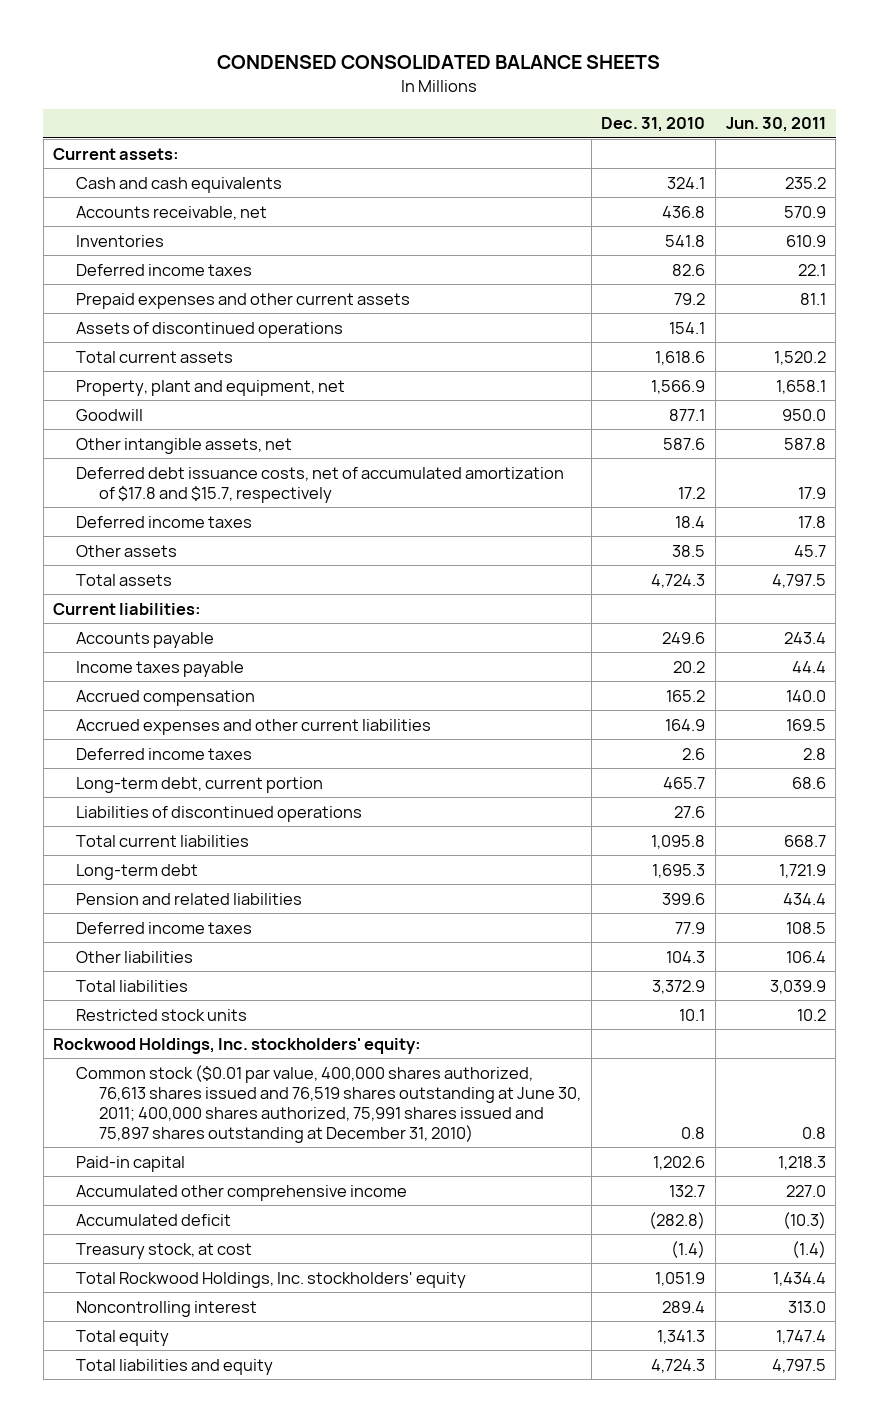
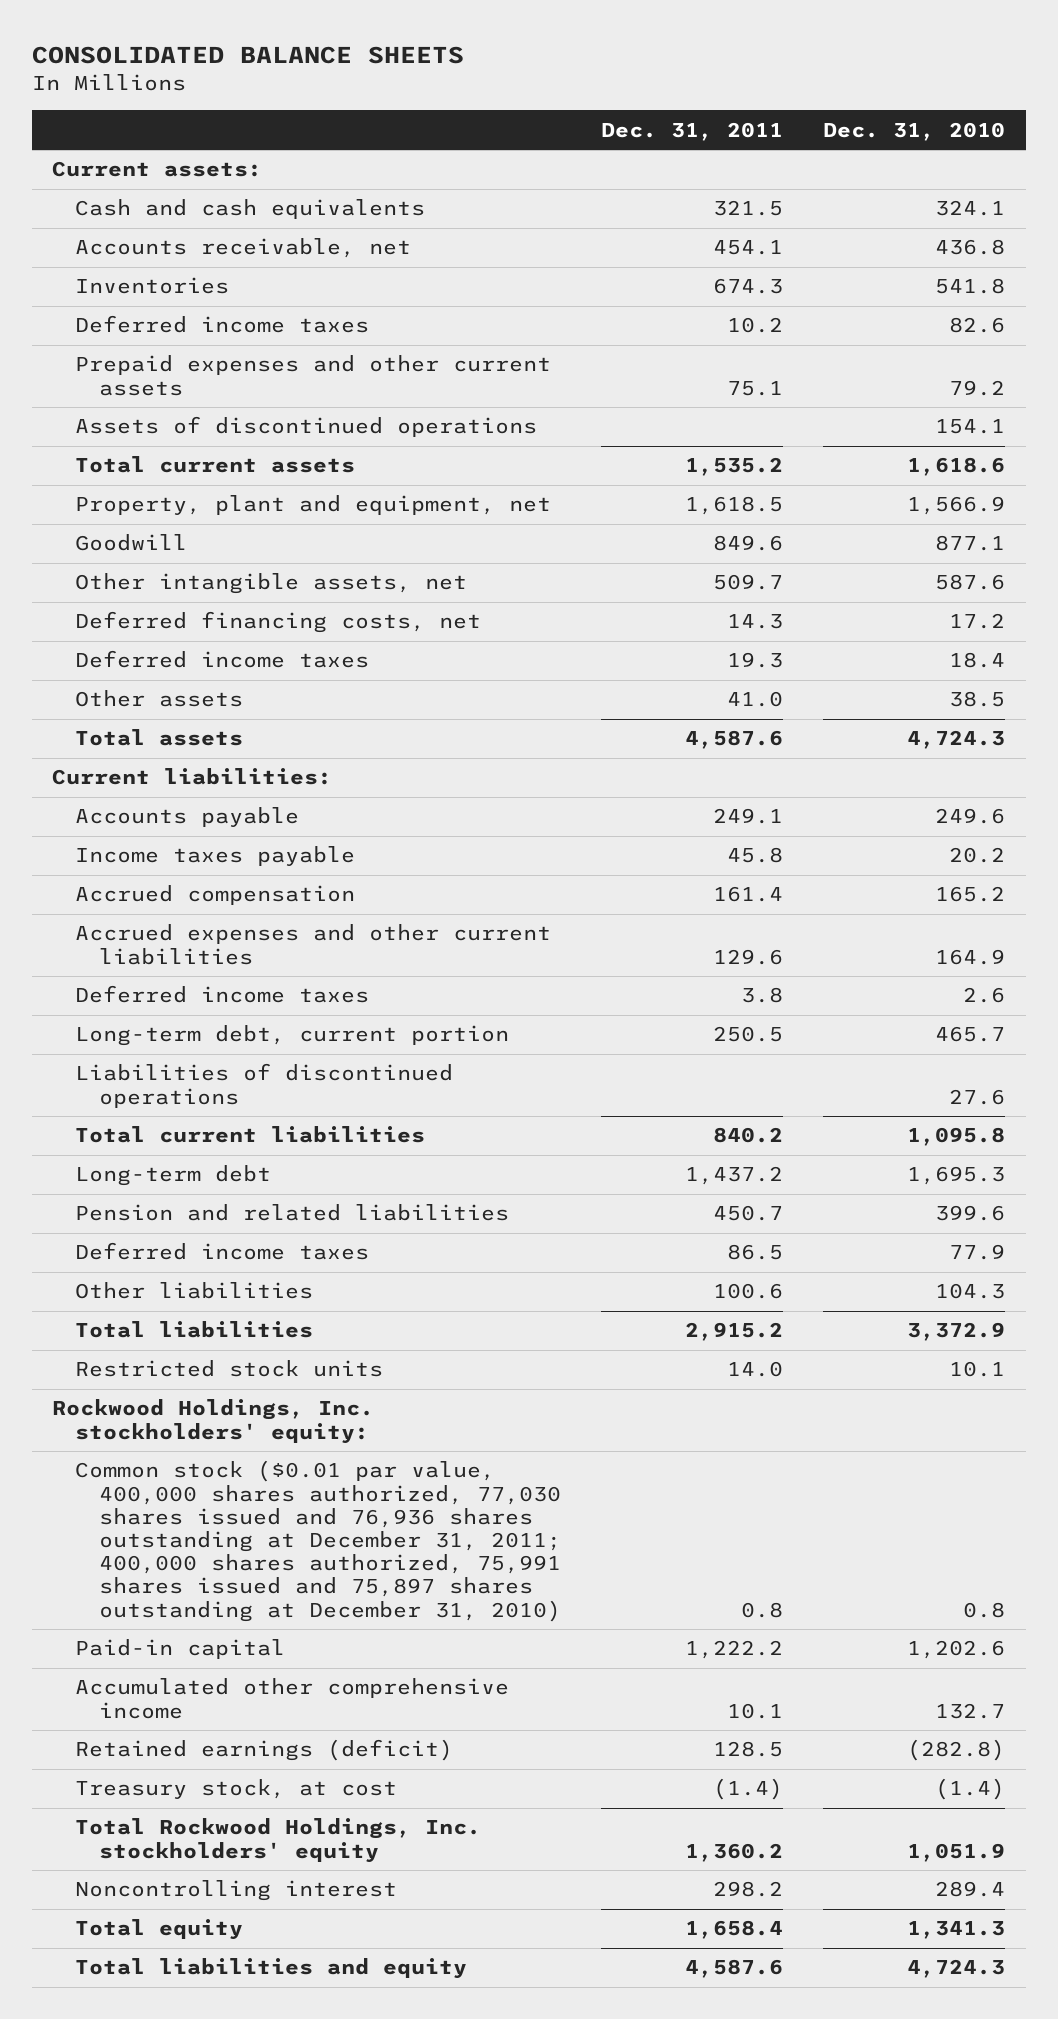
- CONDENSED CONSOLIDATED BALANCE SHEETS
+ CONSOLIDATED BALANCE SHEETS
- | Dec. 31, 2010 | Jun. 30, 2011
+ | Dec. 31, 2011 | Dec. 31, 2010
- Deferred debt issuance costs, net of accumulated amortization of $17.8 and $15.7, respectively | 17.2 | 17.9
+ Deferred financing costs, net | 14.3 | 17.2
- Common stock ($0.01 par value, 400,000 shares authorized, 76,613 shares issued and 76,519 shares outstanding at June 30, 2011; 400,000 shares authorized, 75,991 shares issued and 75,897 shares outstanding at December 31, 2010) | 0.8 | 0.8
+ Common stock ($0.01 par value, 400,000 shares authorized, 77,030 shares issued and 76,936 shares outstanding at December 31, 2011; 400,000 shares authorized, 75,991 shares issued and 75,897 shares outstanding at December 31, 2010) | 0.8 | 0.8
- Accumulated deficit | (282.8) | (10.3)
+ Retained earnings (deficit) | 128.5 | (282.8)

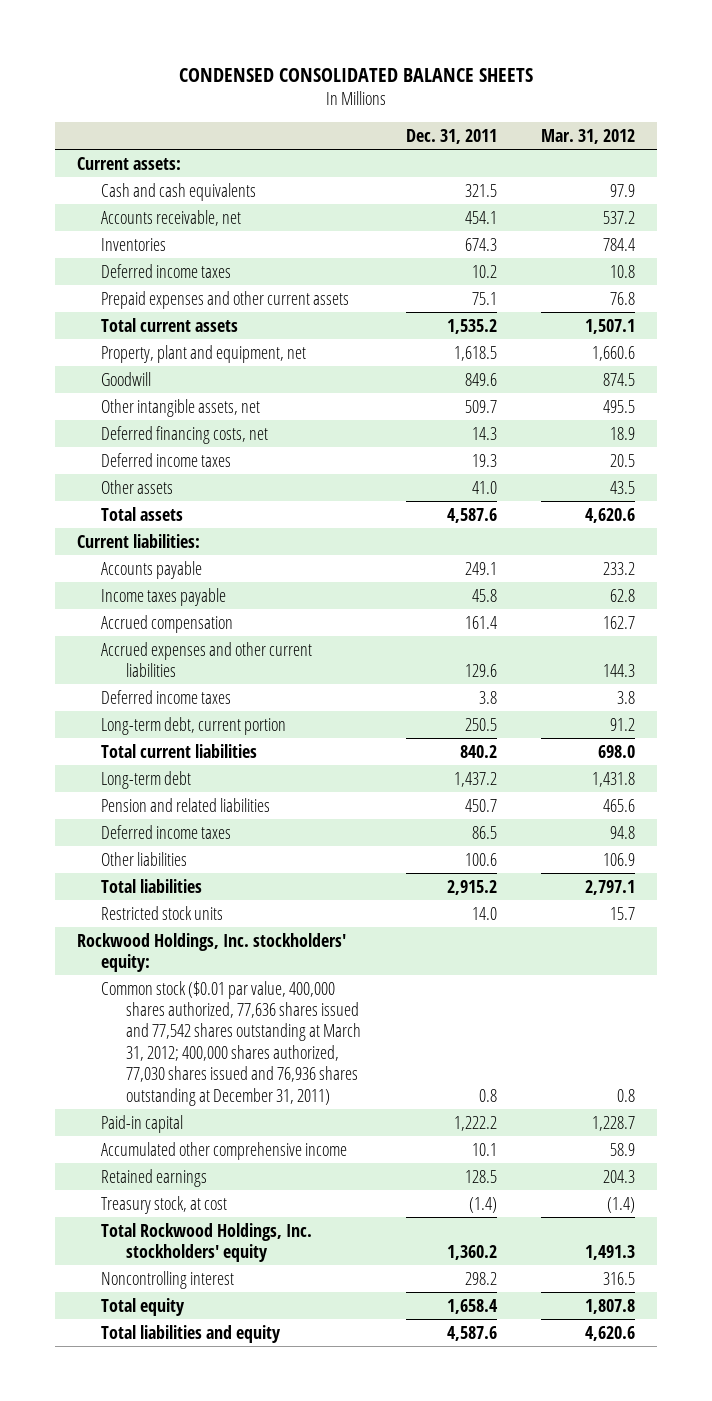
- CONSOLIDATED BALANCE SHEETS
+ CONDENSED CONSOLIDATED BALANCE SHEETS
- | Dec. 31, 2011 | Dec. 31, 2010
+ | Dec. 31, 2011 | Mar. 31, 2012
- Assets of discontinued operations | | 154.1
- Liabilities of discontinued operations | | 27.6
- Common stock ($0.01 par value, 400,000 shares authorized, 77,030 shares issued and 76,936 shares outstanding at December 31, 2011; 400,000 shares authorized, 75,991 shares issued and 75,897 shares outstanding at December 31, 2010) | 0.8 | 0.8
+ Common stock ($0.01 par value, 400,000 shares authorized, 77,636 shares issued and 77,542 shares outstanding at March 31, 2012; 400,000 shares authorized, 77,030 shares issued and 76,936 shares outstanding at December 31, 2011) | 0.8 | 0.8
- Retained earnings (deficit) | 128.5 | (282.8)
+ Retained earnings | 128.5 | 204.3

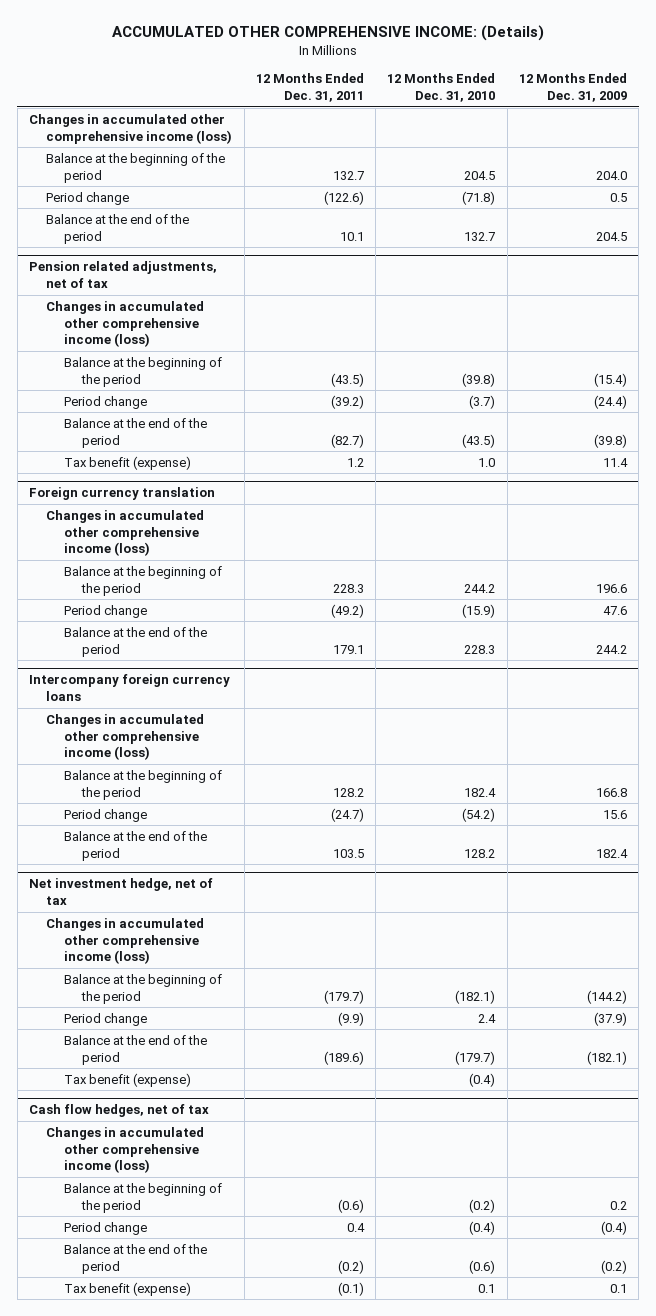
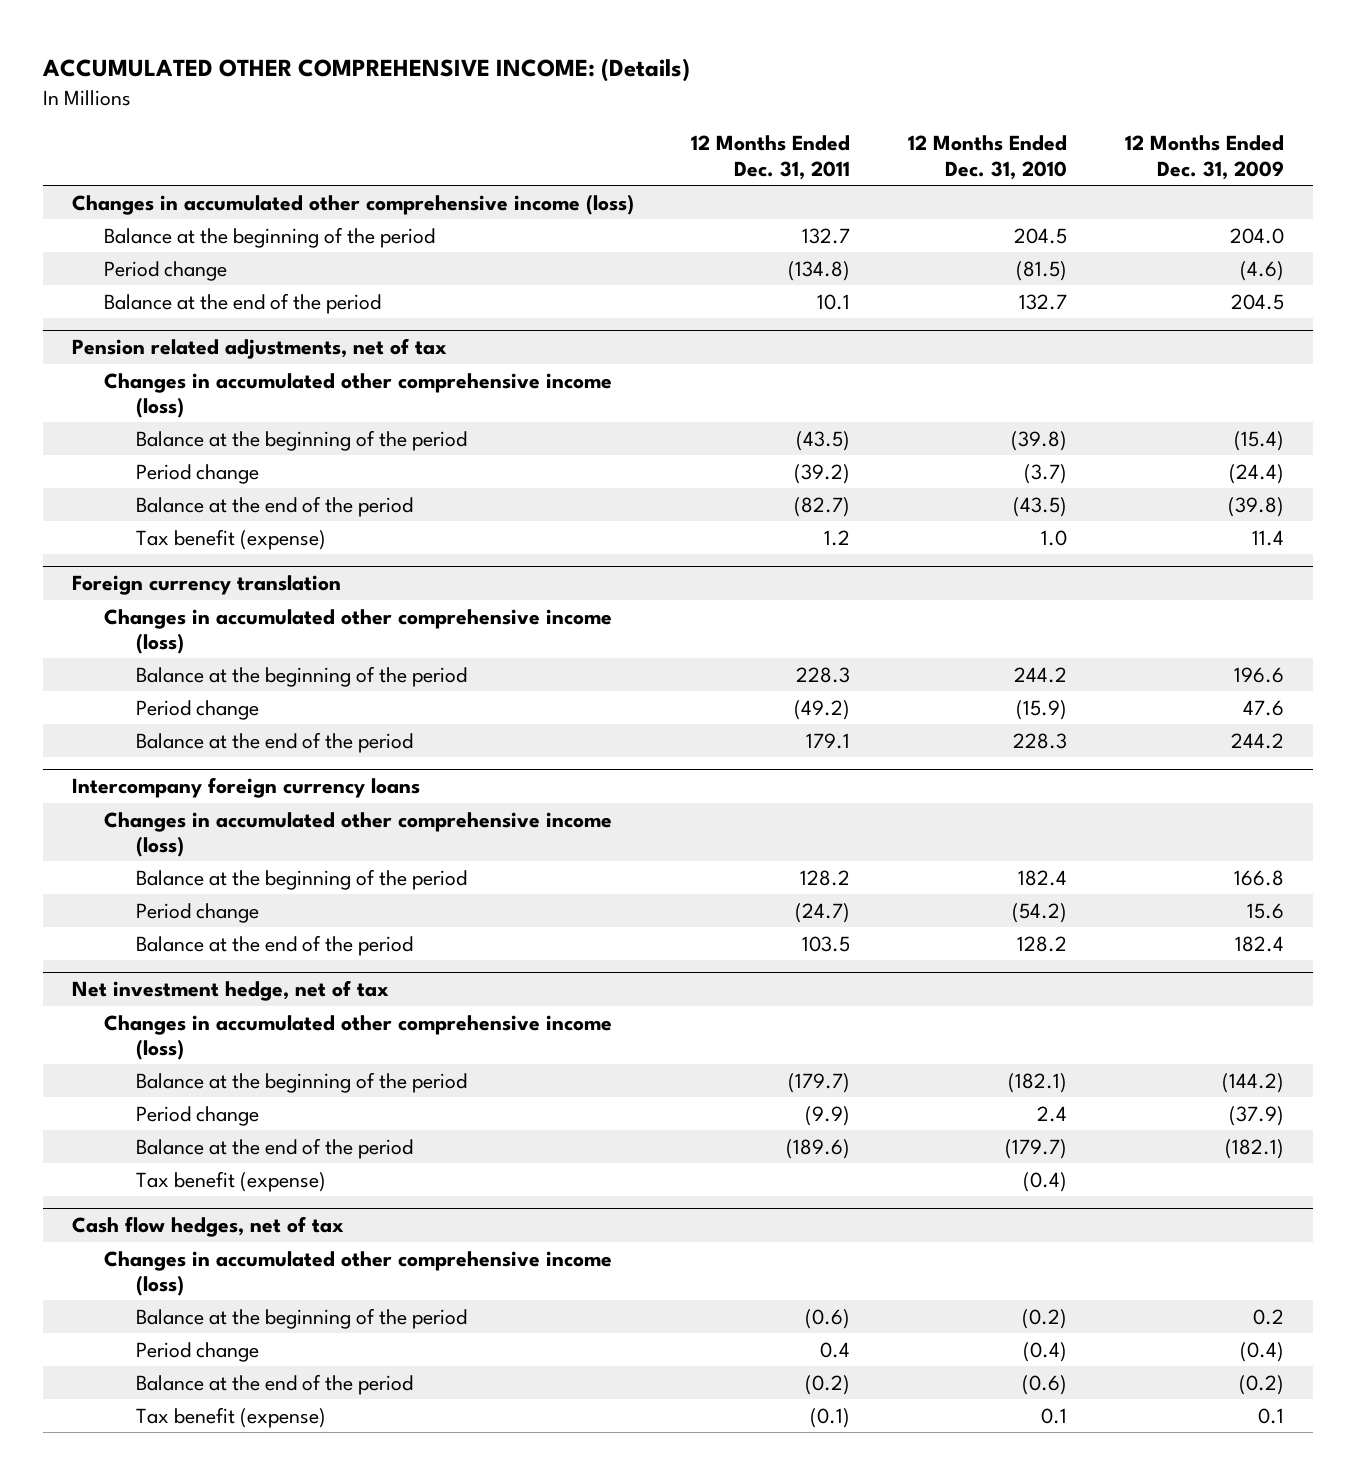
- Period change | (122.6) | (71.8) | 0.5
+ Period change | (134.8) | (81.5) | (4.6)

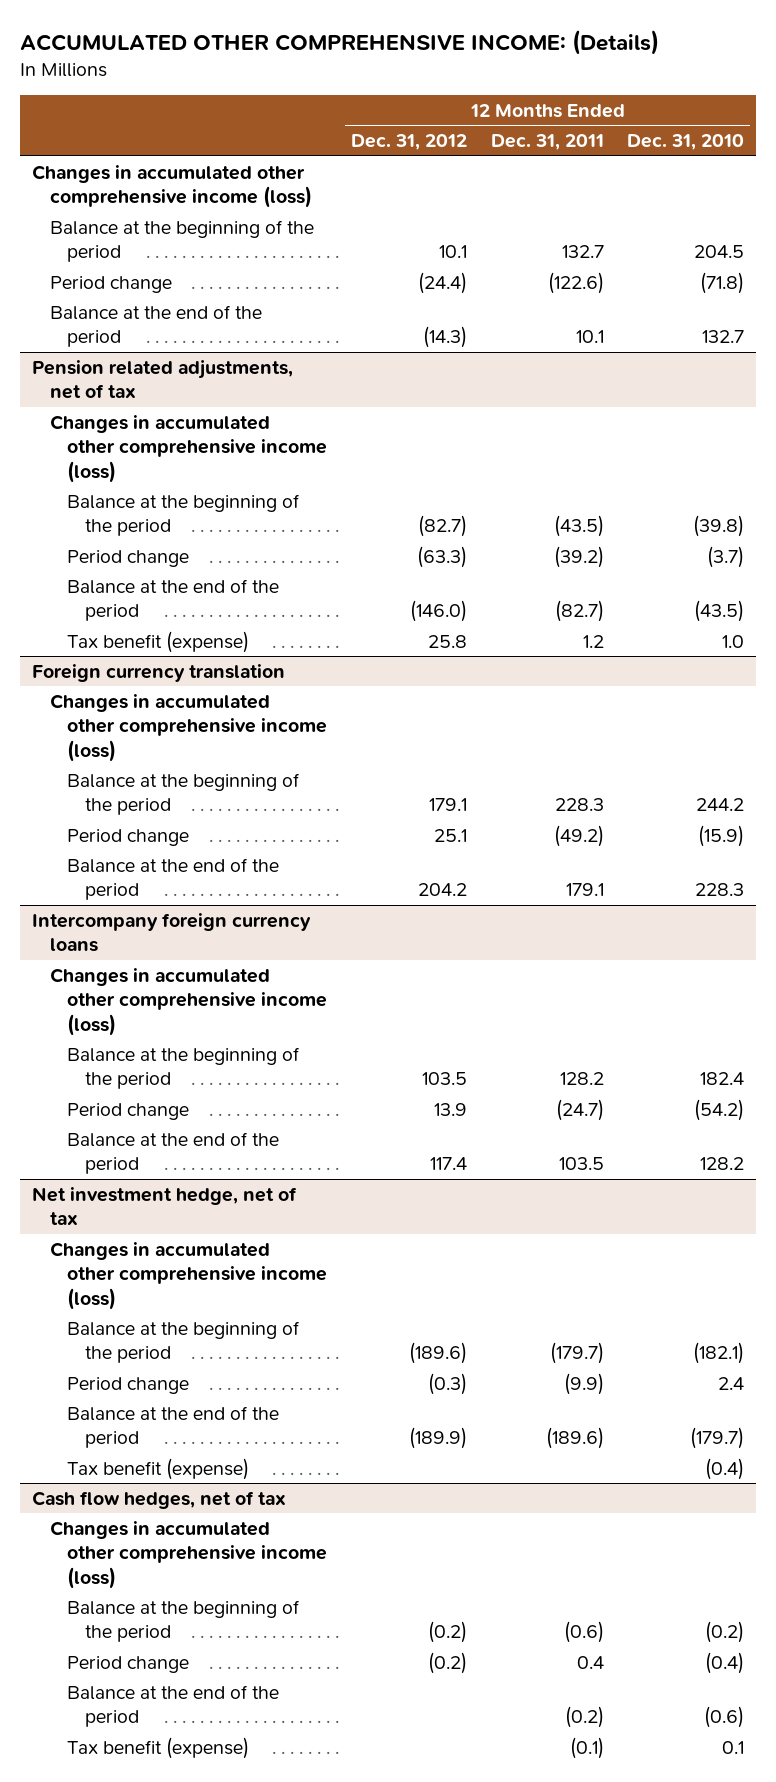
- | 12 Months Ended Dec. 31, 2011 | 12 Months Ended Dec. 31, 2010 | 12 Months Ended Dec. 31, 2009
+ | 12 Months Ended Dec. 31, 2012 | 12 Months Ended Dec. 31, 2011 | 12 Months Ended Dec. 31, 2010
- Period change | (134.8) | (81.5) | (4.6)
+ Period change | (24.4) | (122.6) | (71.8)

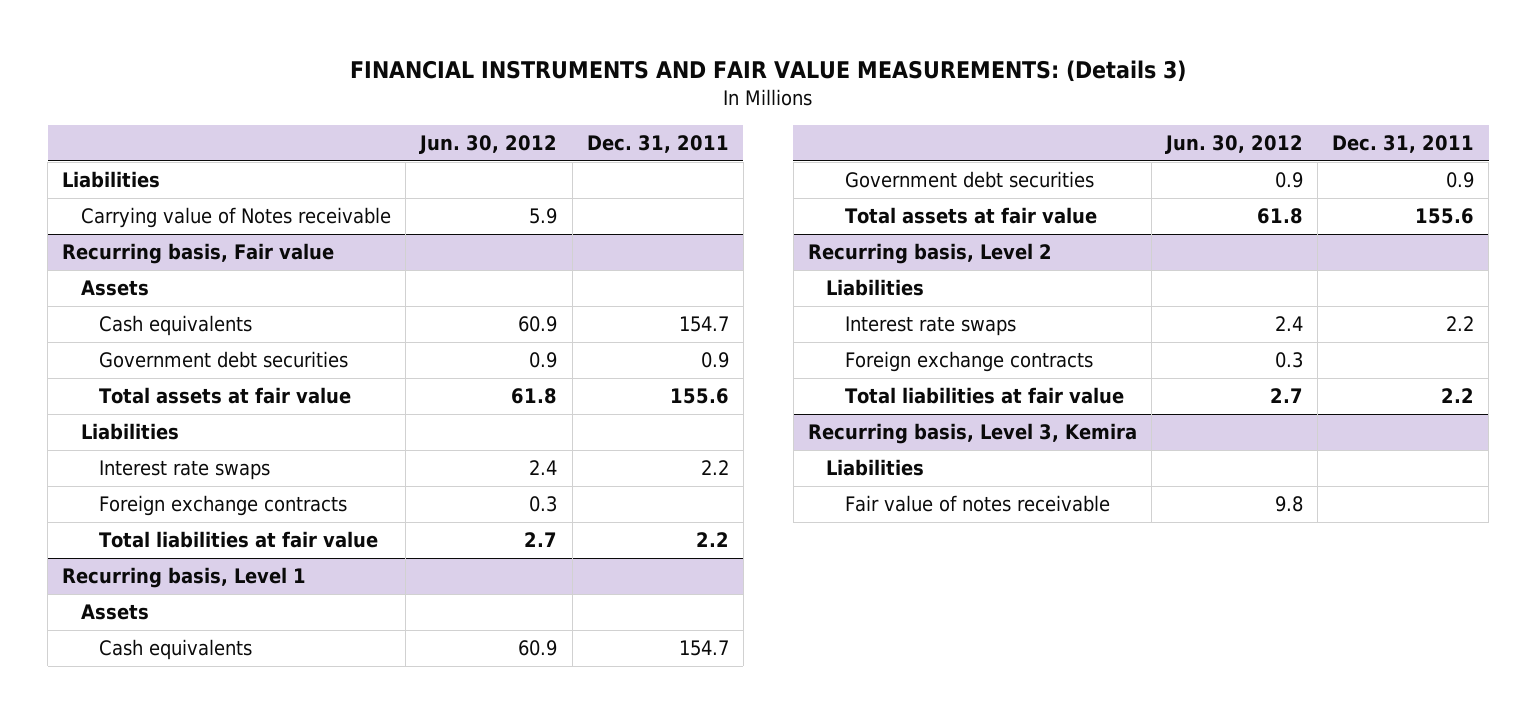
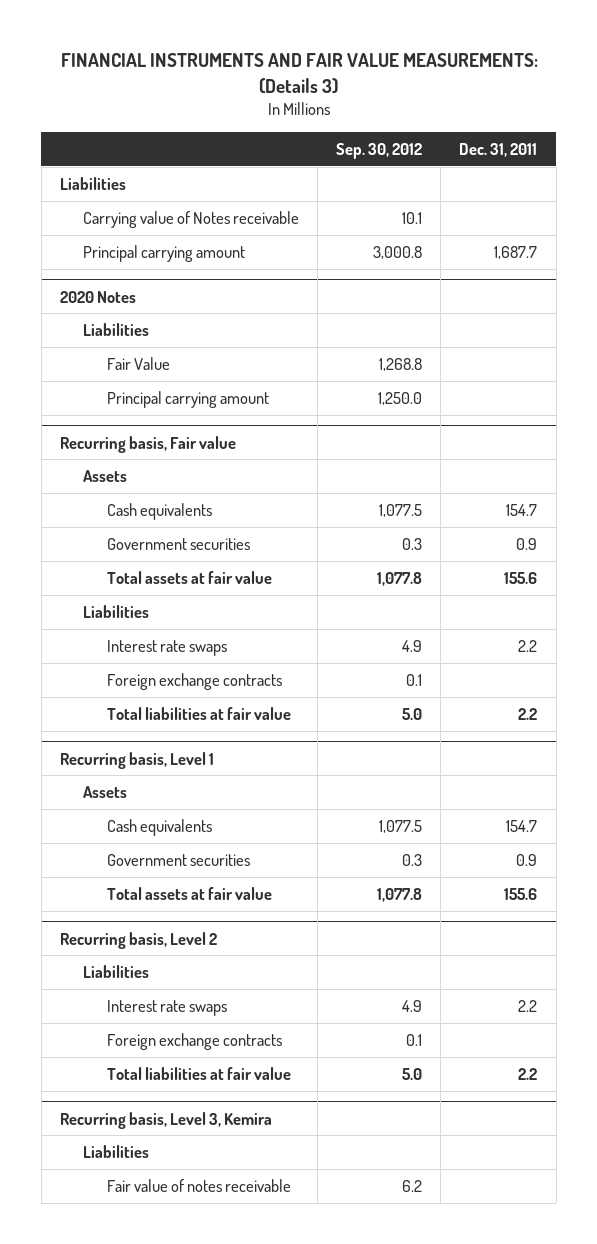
- | Jun. 30, 2012 | Dec. 31, 2011
+ | Sep. 30, 2012 | Dec. 31, 2011
+ Principal carrying amount | 3,000.8 | 1,687.7
+ 2020 Notes
+ Liabilities
+ Fair Value | 1,268.8 |
+ Principal carrying amount | 1,250.0 |
@ Recurring basis, Fair value
- Government debt securities | 0.9 | 0.9
+ Government securities | 0.3 | 0.9
@ Recurring basis, Level 1
- Government debt securities | 0.9 | 0.9
+ Government securities | 0.3 | 0.9

